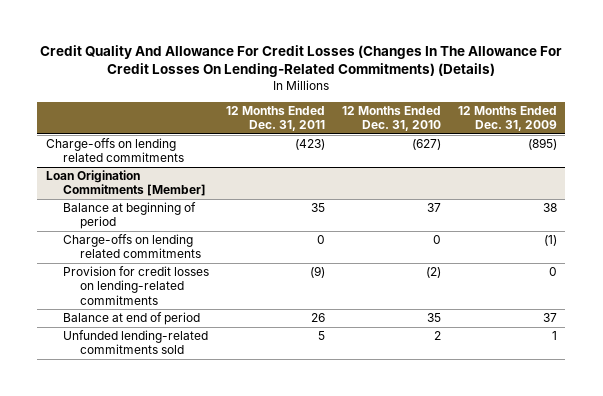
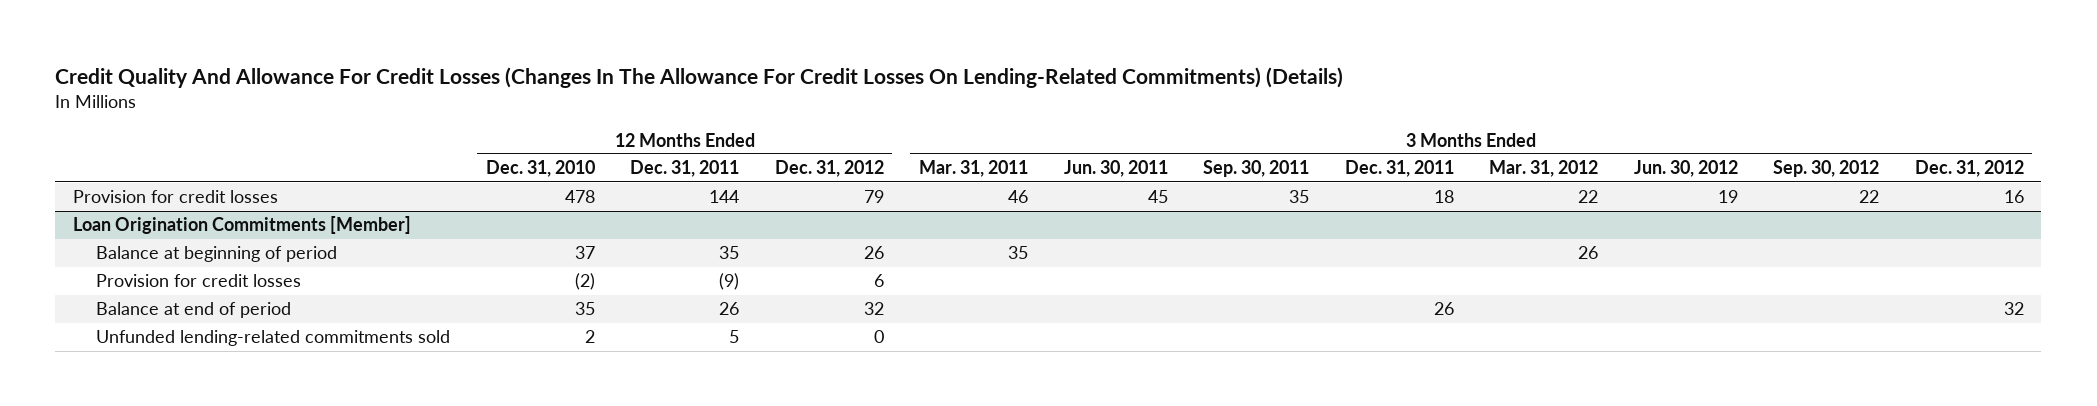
- | 12 Months Ended Dec. 31, 2011 | 12 Months Ended Dec. 31, 2010 | 12 Months Ended Dec. 31, 2009
+ | 12 Months Ended Dec. 31, 2010 | 12 Months Ended Dec. 31, 2011 | 12 Months Ended Dec. 31, 2012 | 3 Months Ended Mar. 31, 2011 | 3 Months Ended Jun. 30, 2011 | 3 Months Ended Sep. 30, 2011 | 3 Months Ended Dec. 31, 2011 | 3 Months Ended Mar. 31, 2012 | 3 Months Ended Jun. 30, 2012 | 3 Months Ended Sep. 30, 2012 | 3 Months Ended Dec. 31, 2012
- Charge-offs on lending related commitments | (423) | (627) | (895)
+ Provision for credit losses | 478 | 144 | 79 | 46 | 45 | 35 | 18 | 22 | 19 | 22 | 16
@ Loan Origination Commitments [Member]
- Charge-offs on lending related commitments | 0 | 0 | (1)
- Provision for credit losses on lending-related commitments | (9) | (2) | 0
+ Provision for credit losses | (2) | (9) | 6 | | | | | | | |

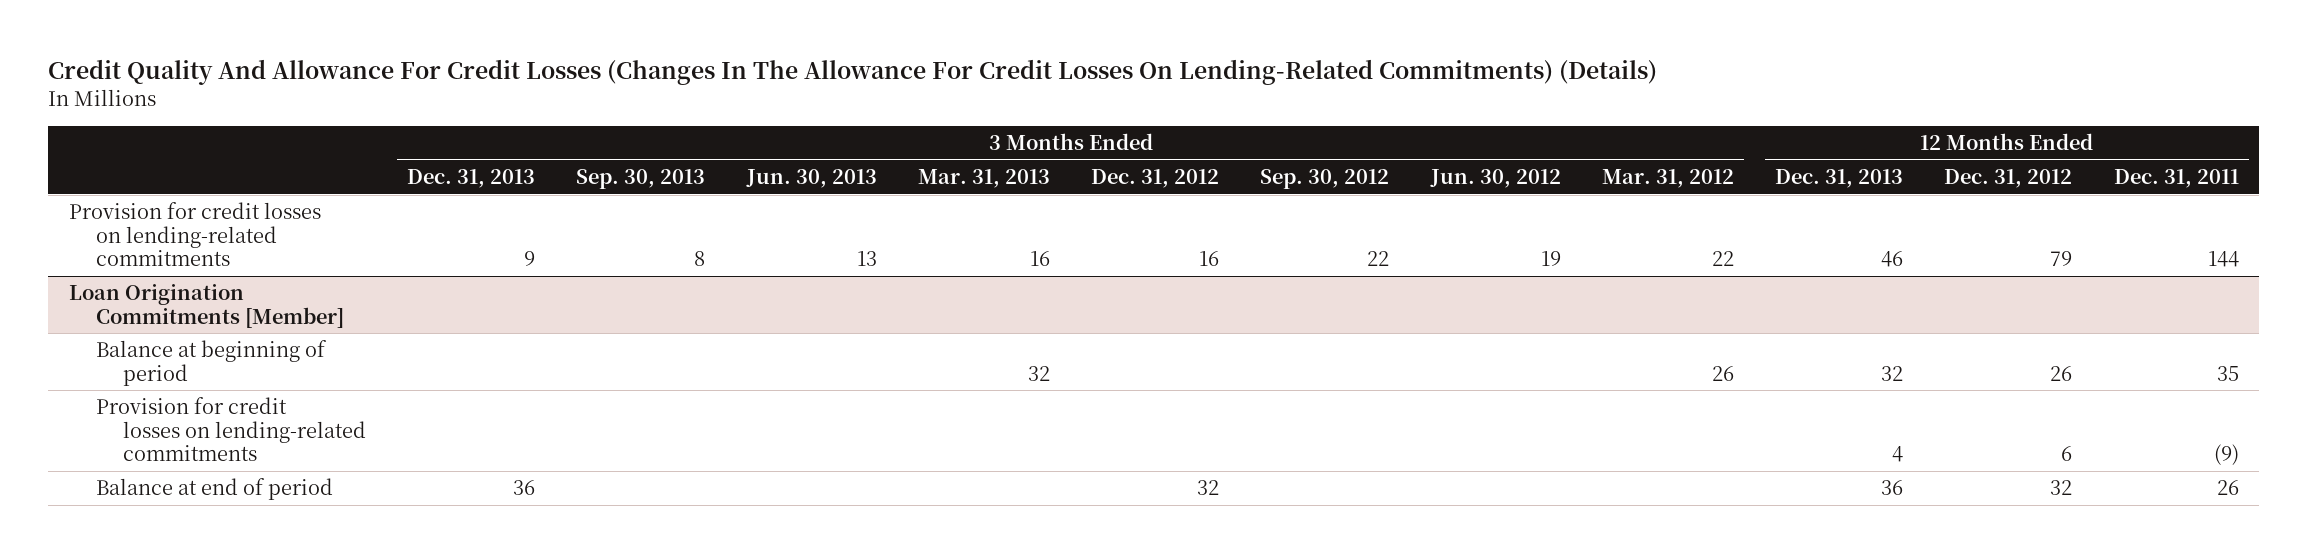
- | 12 Months Ended Dec. 31, 2010 | 12 Months Ended Dec. 31, 2011 | 12 Months Ended Dec. 31, 2012 | 3 Months Ended Mar. 31, 2011 | 3 Months Ended Jun. 30, 2011 | 3 Months Ended Sep. 30, 2011 | 3 Months Ended Dec. 31, 2011 | 3 Months Ended Mar. 31, 2012 | 3 Months Ended Jun. 30, 2012 | 3 Months Ended Sep. 30, 2012 | 3 Months Ended Dec. 31, 2012
+ | 3 Months Ended Dec. 31, 2013 | 3 Months Ended Sep. 30, 2013 | 3 Months Ended Jun. 30, 2013 | 3 Months Ended Mar. 31, 2013 | 3 Months Ended Dec. 31, 2012 | 3 Months Ended Sep. 30, 2012 | 3 Months Ended Jun. 30, 2012 | 3 Months Ended Mar. 31, 2012 | 12 Months Ended Dec. 31, 2013 | 12 Months Ended Dec. 31, 2012 | 12 Months Ended Dec. 31, 2011
- Provision for credit losses | 478 | 144 | 79 | 46 | 45 | 35 | 18 | 22 | 19 | 22 | 16
+ Provision for credit losses on lending-related commitments | 9 | 8 | 13 | 16 | 16 | 22 | 19 | 22 | 46 | 79 | 144
@ Loan Origination Commitments [Member]
- Provision for credit losses | (2) | (9) | 6 | | | | | | | |
+ Provision for credit losses on lending-related commitments | | | | | | | | | 4 | 6 | (9)
- Unfunded lending-related commitments sold | 2 | 5 | 0 | | | | | | | |

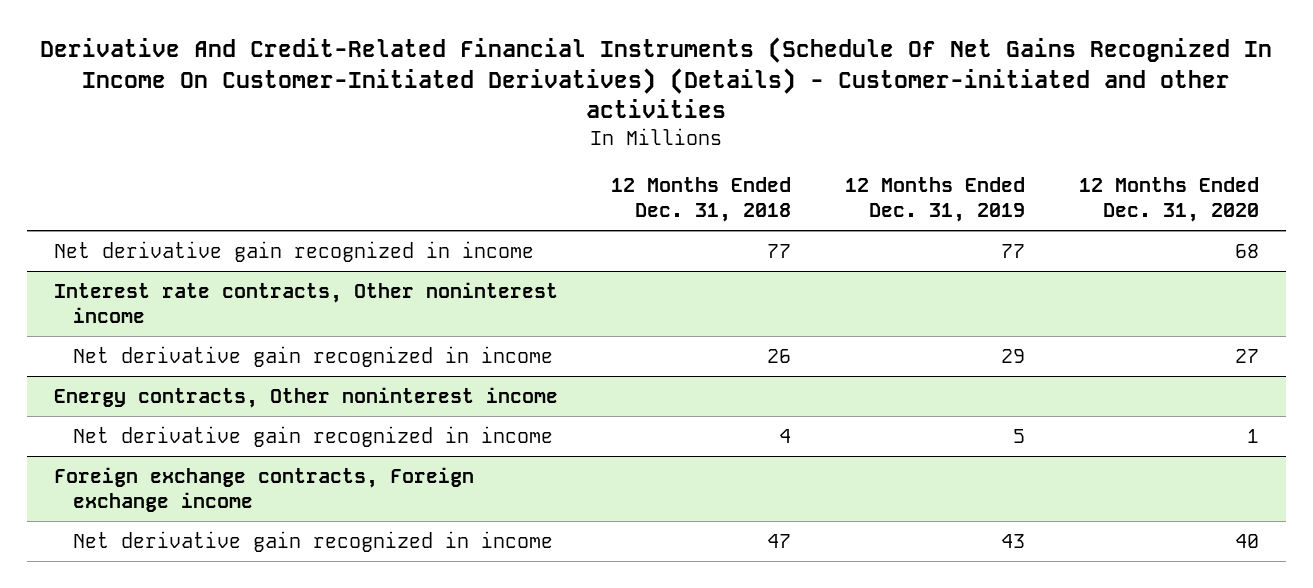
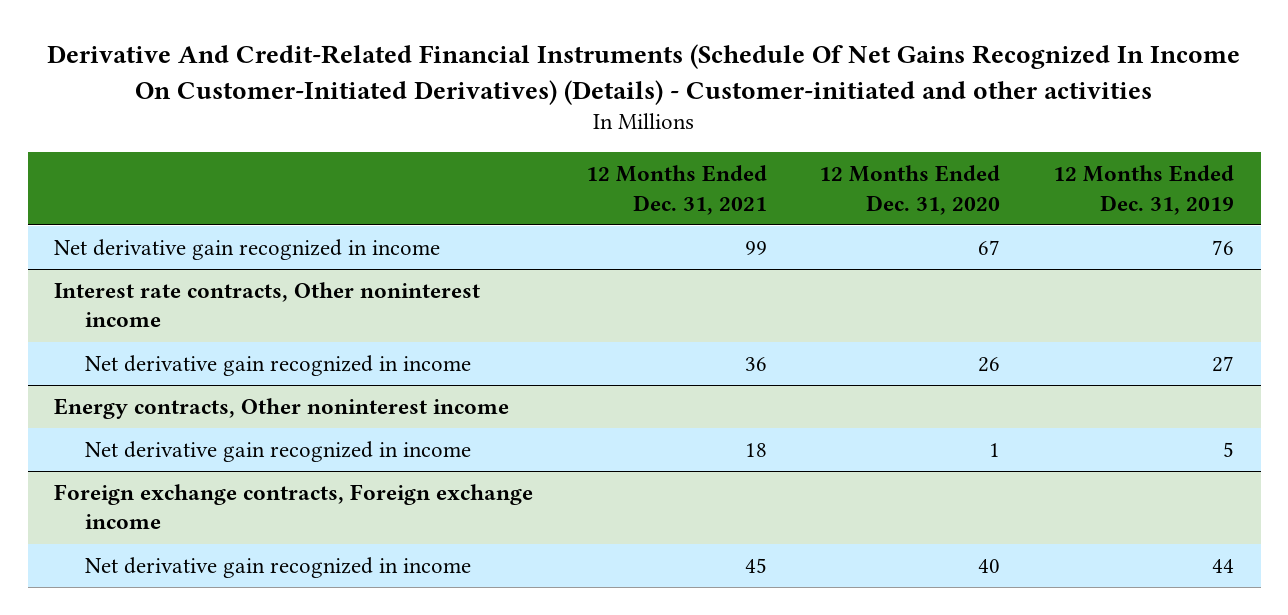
- | 12 Months Ended Dec. 31, 2018 | 12 Months Ended Dec. 31, 2019 | 12 Months Ended Dec. 31, 2020
+ | 12 Months Ended Dec. 31, 2021 | 12 Months Ended Dec. 31, 2020 | 12 Months Ended Dec. 31, 2019
- Net derivative gain recognized in income | 77 | 77 | 68
+ Net derivative gain recognized in income | 99 | 67 | 76
@ Interest rate contracts, Other noninterest income
- Net derivative gain recognized in income | 26 | 29 | 27
+ Net derivative gain recognized in income | 36 | 26 | 27
@ Foreign exchange contracts, Foreign exchange income
- Net derivative gain recognized in income | 47 | 43 | 40
+ Net derivative gain recognized in income | 45 | 40 | 44

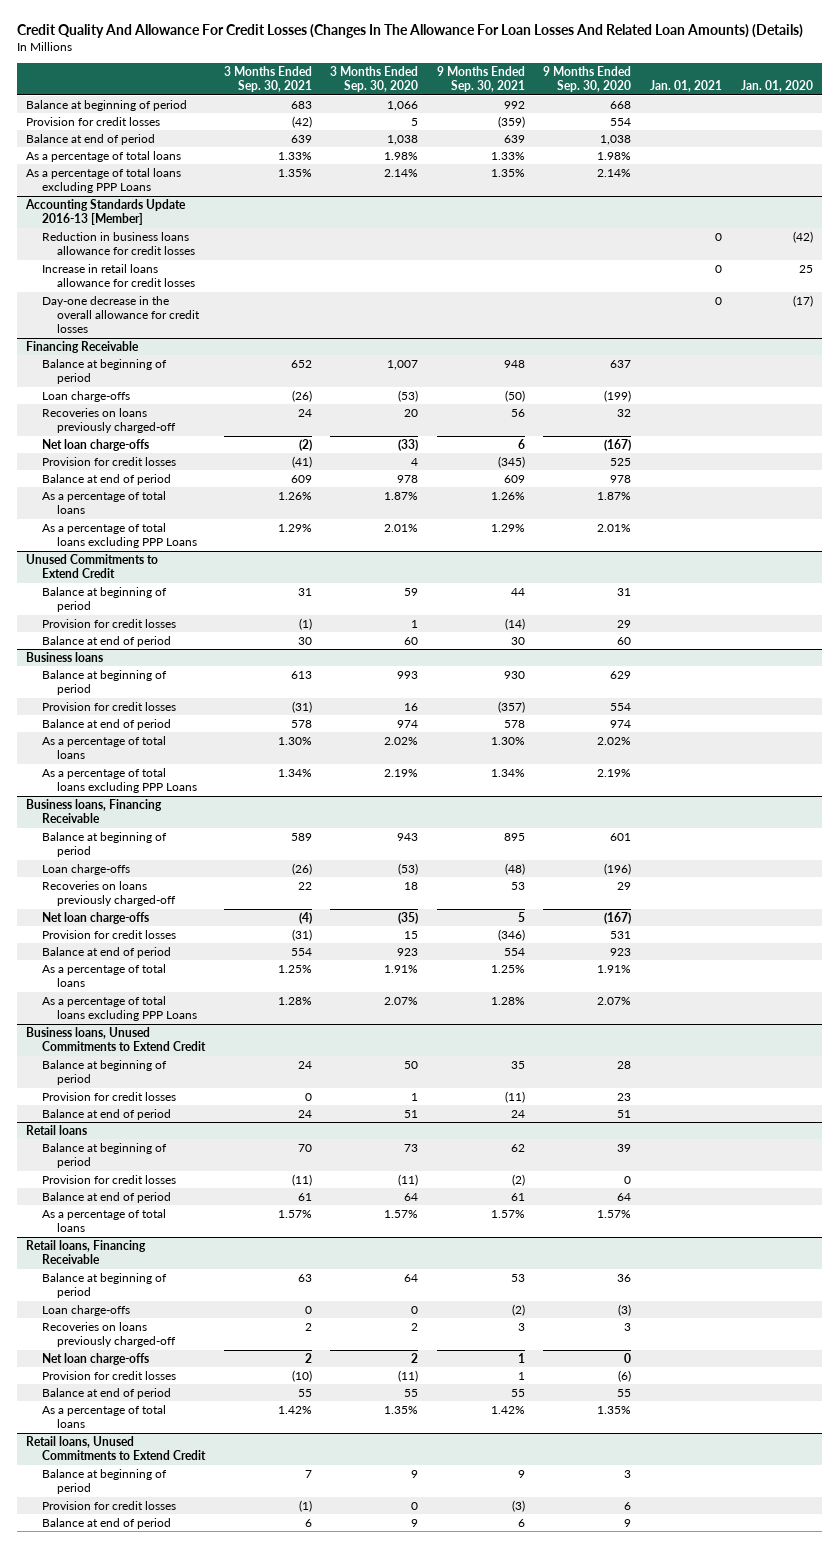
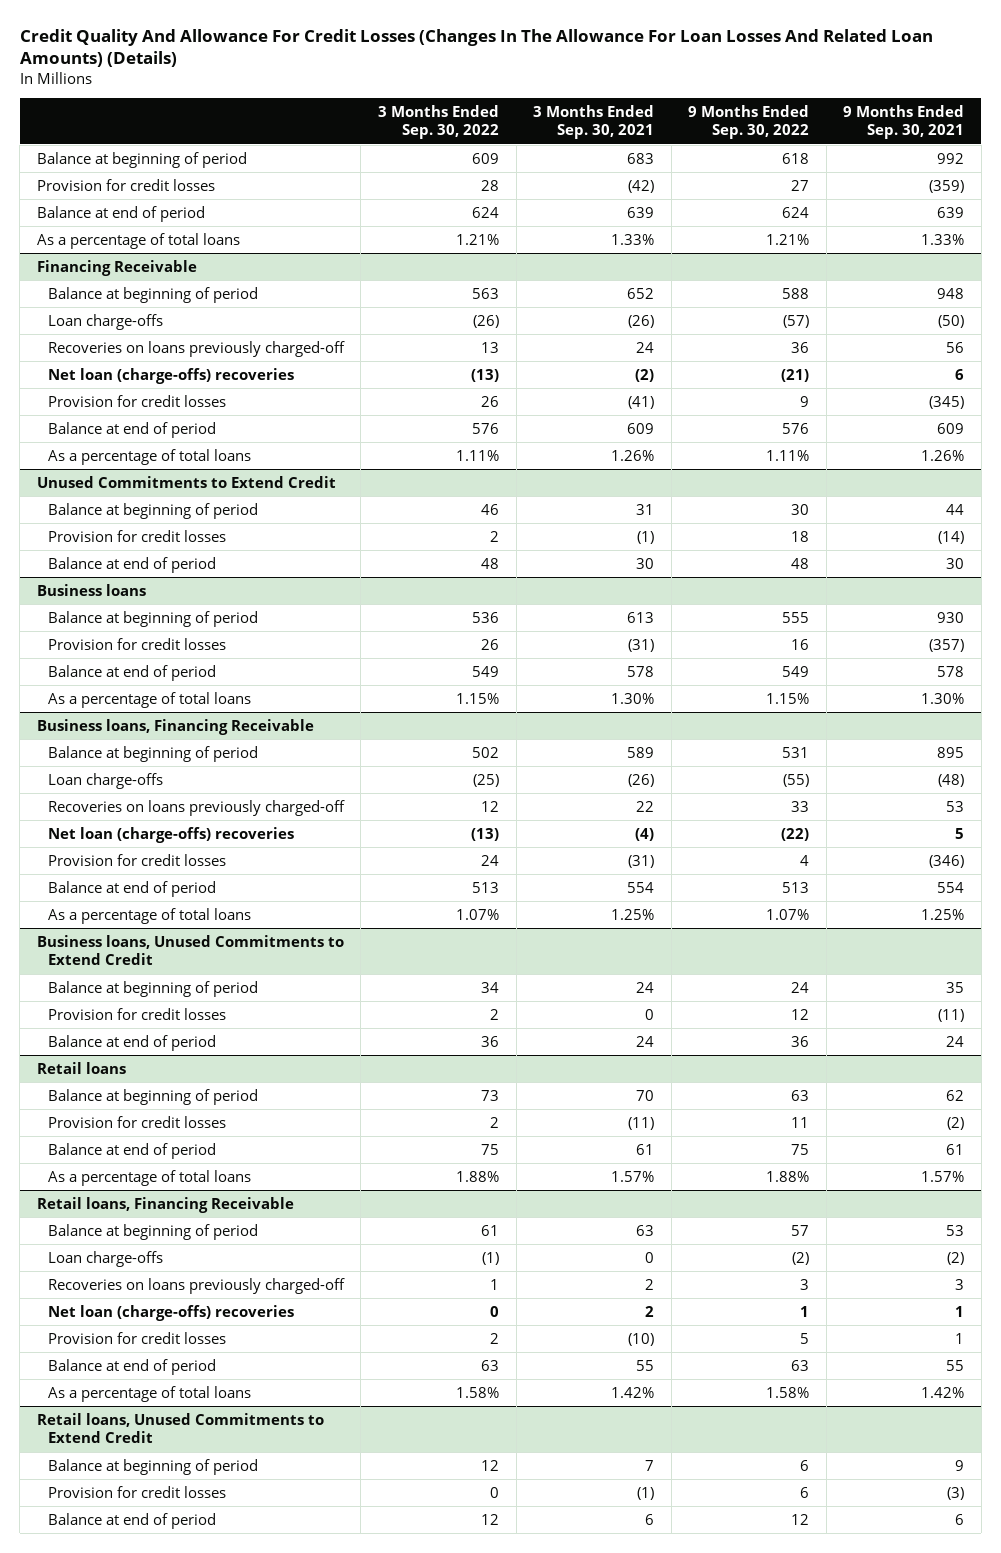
- | 3 Months Ended Sep. 30, 2021 | 3 Months Ended Sep. 30, 2020 | 9 Months Ended Sep. 30, 2021 | 9 Months Ended Sep. 30, 2020 | Jan. 01, 2021 | Jan. 01, 2020
+ | 3 Months Ended Sep. 30, 2022 | 3 Months Ended Sep. 30, 2021 | 9 Months Ended Sep. 30, 2022 | 9 Months Ended Sep. 30, 2021
- As a percentage of total loans excluding PPP Loans | 1.35% | 2.14% | 1.35% | 2.14% | |
- Accounting Standards Update 2016-13 [Member]
- Reduction in business loans allowance for credit losses | | | | | 0 | (42)
- Increase in retail loans allowance for credit losses | | | | | 0 | 25
- Day-one decrease in the overall allowance for credit losses | | | | | 0 | (17)
@ Financing Receivable
- Net loan charge-offs | (2) | (33) | 6 | (167) | |
+ Net loan (charge-offs) recoveries | (13) | (2) | (21) | 6
- As a percentage of total loans excluding PPP Loans | 1.29% | 2.01% | 1.29% | 2.01% | |
@ Business loans
- As a percentage of total loans excluding PPP Loans | 1.34% | 2.19% | 1.34% | 2.19% | |
@ Business loans, Financing Receivable
- Net loan charge-offs | (4) | (35) | 5 | (167) | |
+ Net loan (charge-offs) recoveries | (13) | (4) | (22) | 5
- As a percentage of total loans excluding PPP Loans | 1.28% | 2.07% | 1.28% | 2.07% | |
@ Retail loans, Financing Receivable
- Net loan charge-offs | 2 | 2 | 1 | 0 | |
+ Net loan (charge-offs) recoveries | 0 | 2 | 1 | 1

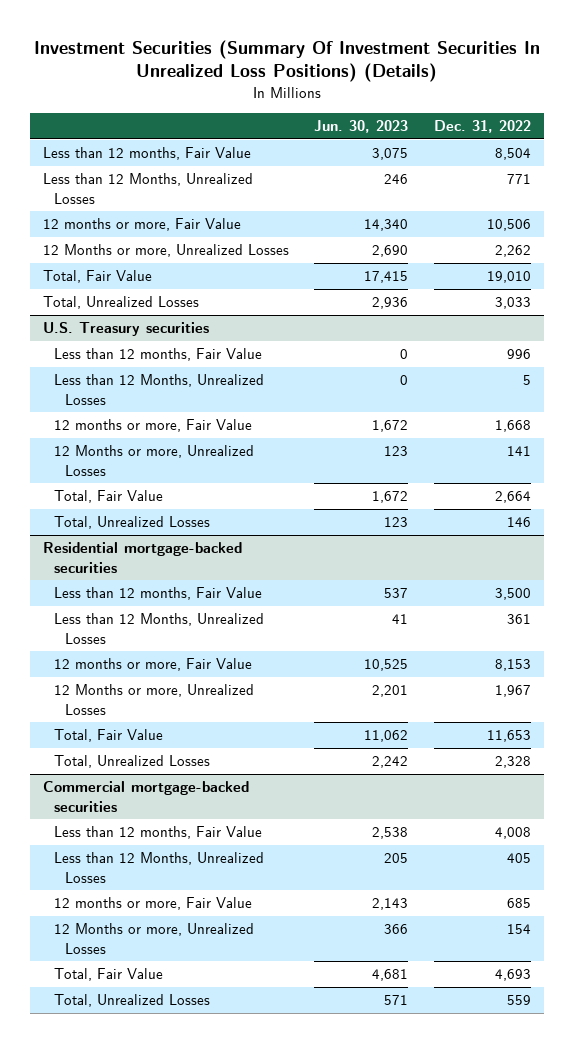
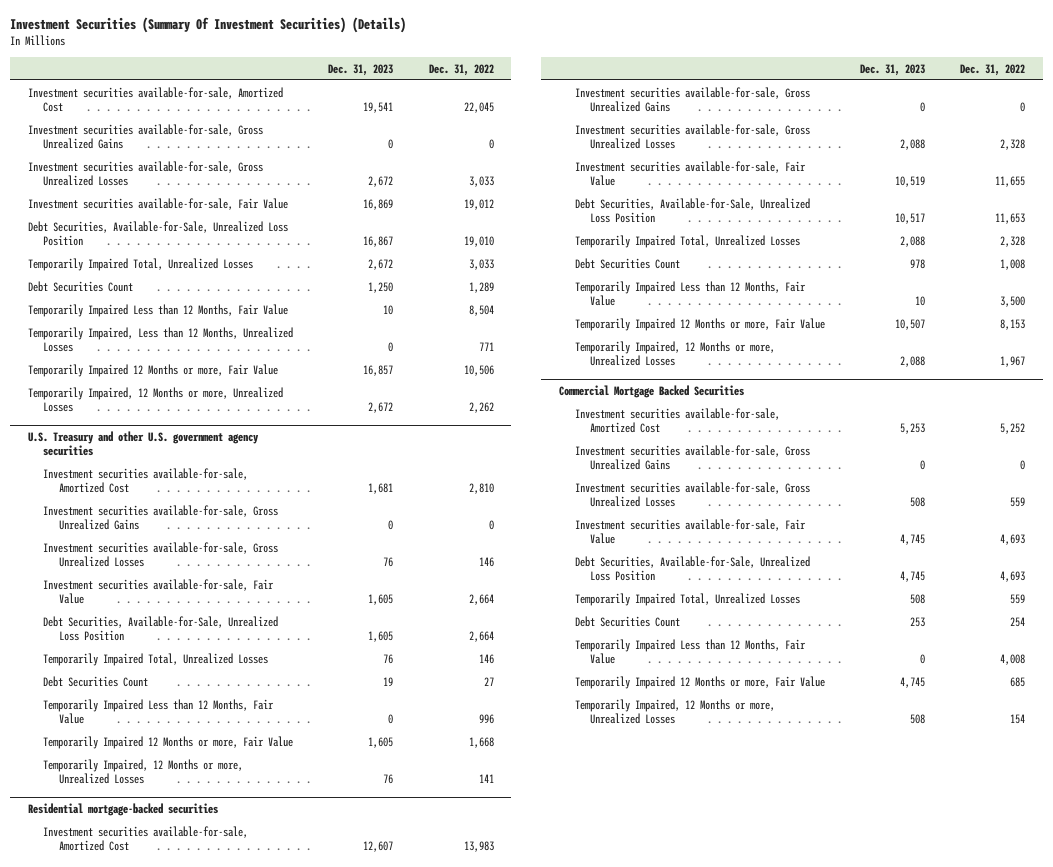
- Investment Securities (Summary Of Investment Securities In Unrealized Loss Positions) (Details)
+ Investment Securities (Summary Of Investment Securities) (Details)
- | Jun. 30, 2023 | Dec. 31, 2022
+ | Dec. 31, 2023 | Dec. 31, 2022
- Less than 12 months, Fair Value | 3,075 | 8,504
- Less than 12 Months, Unrealized Losses | 246 | 771
- 12 months or more, Fair Value | 14,340 | 10,506
- 12 Months or more, Unrealized Losses | 2,690 | 2,262
- Total, Fair Value | 17,415 | 19,010
- Total, Unrealized Losses | 2,936 | 3,033
- U.S. Treasury securities
- Less than 12 months, Fair Value | 0 | 996
- Less than 12 Months, Unrealized Losses | 0 | 5
- 12 months or more, Fair Value | 1,672 | 1,668
- 12 Months or more, Unrealized Losses | 123 | 141
- Total, Fair Value | 1,672 | 2,664
- Total, Unrealized Losses | 123 | 146
+ Investment securities available-for-sale, Amortized Cost | 19,541 | 22,045
+ Investment securities available-for-sale, Gross Unrealized Gains | 0 | 0
+ Investment securities available-for-sale, Gross Unrealized Losses | 2,672 | 3,033
+ Investment securities available-for-sale, Fair Value | 16,869 | 19,012
+ Debt Securities, Available-for-Sale, Unrealized Loss Position | 16,867 | 19,010
+ Temporarily Impaired Total, Unrealized Losses | 2,672 | 3,033
+ Debt Securities Count | 1,250 | 1,289
+ Temporarily Impaired Less than 12 Months, Fair Value | 10 | 8,504
+ Temporarily Impaired, Less than 12 Months, Unrealized Losses | 0 | 771
+ Temporarily Impaired 12 Months or more, Fair Value | 16,857 | 10,506
+ Temporarily Impaired, 12 Months or more, Unrealized Losses | 2,672 | 2,262
+ U.S. Treasury and other U.S. government agency securities
+ Investment securities available-for-sale, Amortized Cost | 1,681 | 2,810
+ Investment securities available-for-sale, Gross Unrealized Gains | 0 | 0
+ Investment securities available-for-sale, Gross Unrealized Losses | 76 | 146
+ Investment securities available-for-sale, Fair Value | 1,605 | 2,664
+ Debt Securities, Available-for-Sale, Unrealized Loss Position | 1,605 | 2,664
+ Temporarily Impaired Total, Unrealized Losses | 76 | 146
+ Debt Securities Count | 19 | 27
+ Temporarily Impaired Less than 12 Months, Fair Value | 0 | 996
+ Temporarily Impaired 12 Months or more, Fair Value | 1,605 | 1,668
+ Temporarily Impaired, 12 Months or more, Unrealized Losses | 76 | 141
@ Residential mortgage-backed securities
- Less than 12 months, Fair Value | 537 | 3,500
- Less than 12 Months, Unrealized Losses | 41 | 361
- 12 months or more, Fair Value | 10,525 | 8,153
- 12 Months or more, Unrealized Losses | 2,201 | 1,967
- Total, Fair Value | 11,062 | 11,653
- Total, Unrealized Losses | 2,242 | 2,328
- Commercial mortgage-backed securities
- Less than 12 months, Fair Value | 2,538 | 4,008
- Less than 12 Months, Unrealized Losses | 205 | 405
- 12 months or more, Fair Value | 2,143 | 685
- 12 Months or more, Unrealized Losses | 366 | 154
- Total, Fair Value | 4,681 | 4,693
- Total, Unrealized Losses | 571 | 559
@ Residential mortgage-backed securities
+ Investment securities available-for-sale, Amortized Cost | 12,607 | 13,983
+ Investment securities available-for-sale, Gross Unrealized Gains | 0 | 0
+ Investment securities available-for-sale, Gross Unrealized Losses | 2,088 | 2,328
+ Investment securities available-for-sale, Fair Value | 10,519 | 11,655
+ Debt Securities, Available-for-Sale, Unrealized Loss Position | 10,517 | 11,653
+ Temporarily Impaired Total, Unrealized Losses | 2,088 | 2,328
+ Debt Securities Count | 978 | 1,008
+ Temporarily Impaired Less than 12 Months, Fair Value | 10 | 3,500
+ Temporarily Impaired 12 Months or more, Fair Value | 10,507 | 8,153
+ Temporarily Impaired, 12 Months or more, Unrealized Losses | 2,088 | 1,967
+ Commercial Mortgage Backed Securities
+ Investment securities available-for-sale, Amortized Cost | 5,253 | 5,252
+ Investment securities available-for-sale, Gross Unrealized Gains | 0 | 0
+ Investment securities available-for-sale, Gross Unrealized Losses | 508 | 559
+ Investment securities available-for-sale, Fair Value | 4,745 | 4,693
+ Debt Securities, Available-for-Sale, Unrealized Loss Position | 4,745 | 4,693
+ Temporarily Impaired Total, Unrealized Losses | 508 | 559
+ Debt Securities Count | 253 | 254
+ Temporarily Impaired Less than 12 Months, Fair Value | 0 | 4,008
+ Temporarily Impaired 12 Months or more, Fair Value | 4,745 | 685
+ Temporarily Impaired, 12 Months or more, Unrealized Losses | 508 | 154

